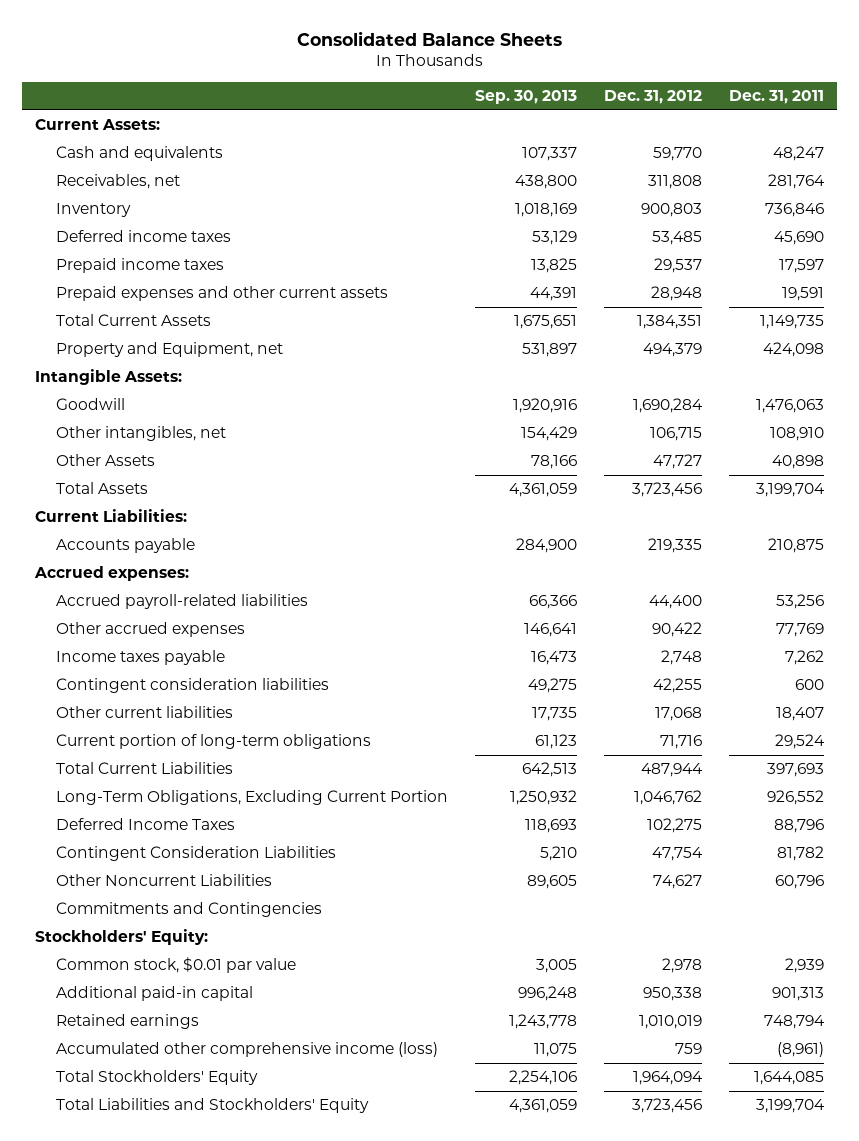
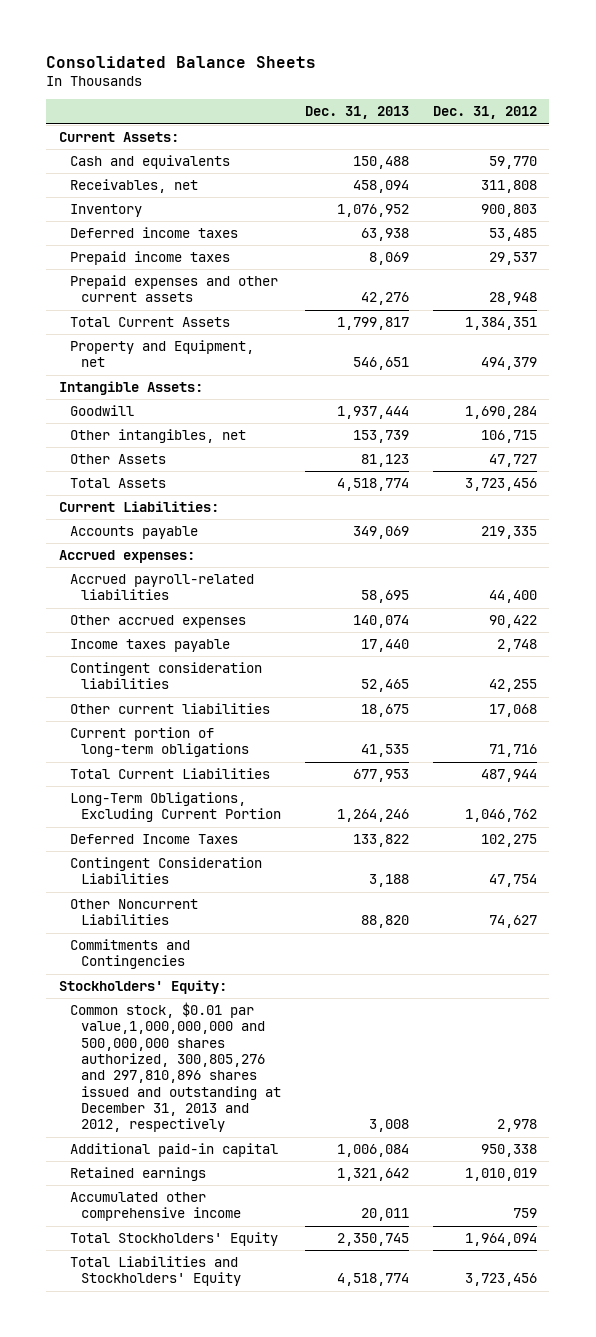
- | Sep. 30, 2013 | Dec. 31, 2012 | Dec. 31, 2011
+ | Dec. 31, 2013 | Dec. 31, 2012
- Common stock, $0.01 par value | 3,005 | 2,978 | 2,939
+ Common stock, $0.01 par value,1,000,000,000 and 500,000,000 shares authorized, 300,805,276 and 297,810,896 shares issued and outstanding at December 31, 2013 and 2012, respectively | 3,008 | 2,978
- Accumulated other comprehensive income (loss) | 11,075 | 759 | (8,961)
+ Accumulated other comprehensive income | 20,011 | 759

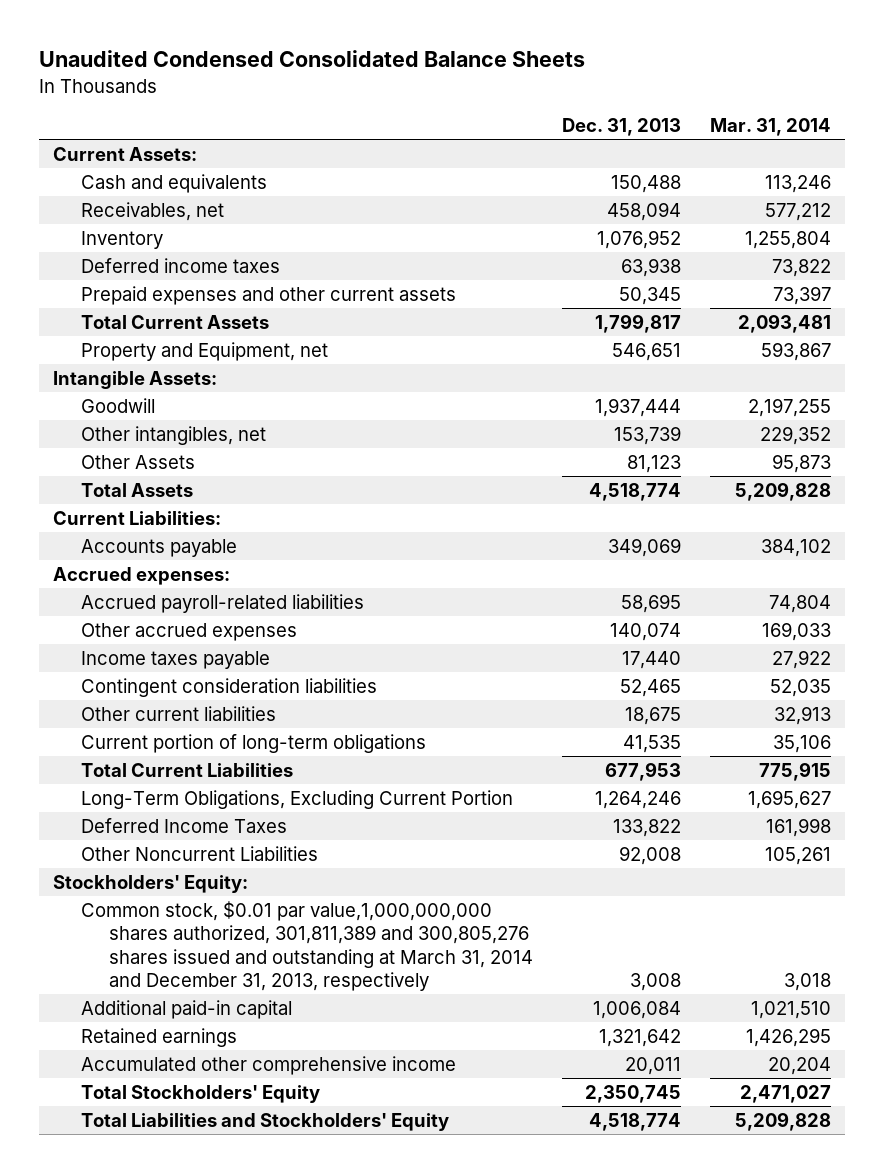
- Consolidated Balance Sheets
+ Unaudited Condensed Consolidated Balance Sheets
- | Dec. 31, 2013 | Dec. 31, 2012
+ | Dec. 31, 2013 | Mar. 31, 2014
- Prepaid income taxes | 8,069 | 29,537
- Prepaid expenses and other current assets | 42,276 | 28,948
+ Prepaid expenses and other current assets | 50,345 | 73,397
- Contingent Consideration Liabilities | 3,188 | 47,754
- Other Noncurrent Liabilities | 88,820 | 74,627
- Commitments and Contingencies
+ Other Noncurrent Liabilities | 92,008 | 105,261
- Common stock, $0.01 par value,1,000,000,000 and 500,000,000 shares authorized, 300,805,276 and 297,810,896 shares issued and outstanding at December 31, 2013 and 2012, respectively | 3,008 | 2,978
+ Common stock, $0.01 par value,1,000,000,000 shares authorized, 301,811,389 and 300,805,276 shares issued and outstanding at March 31, 2014 and December 31, 2013, respectively | 3,008 | 3,018

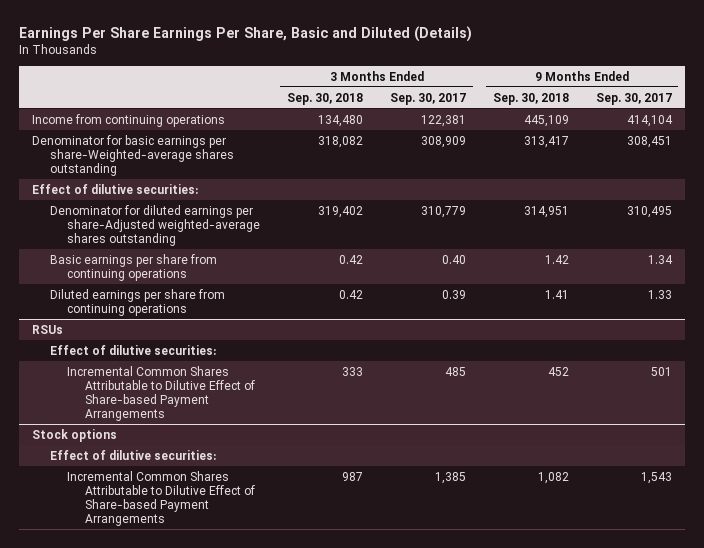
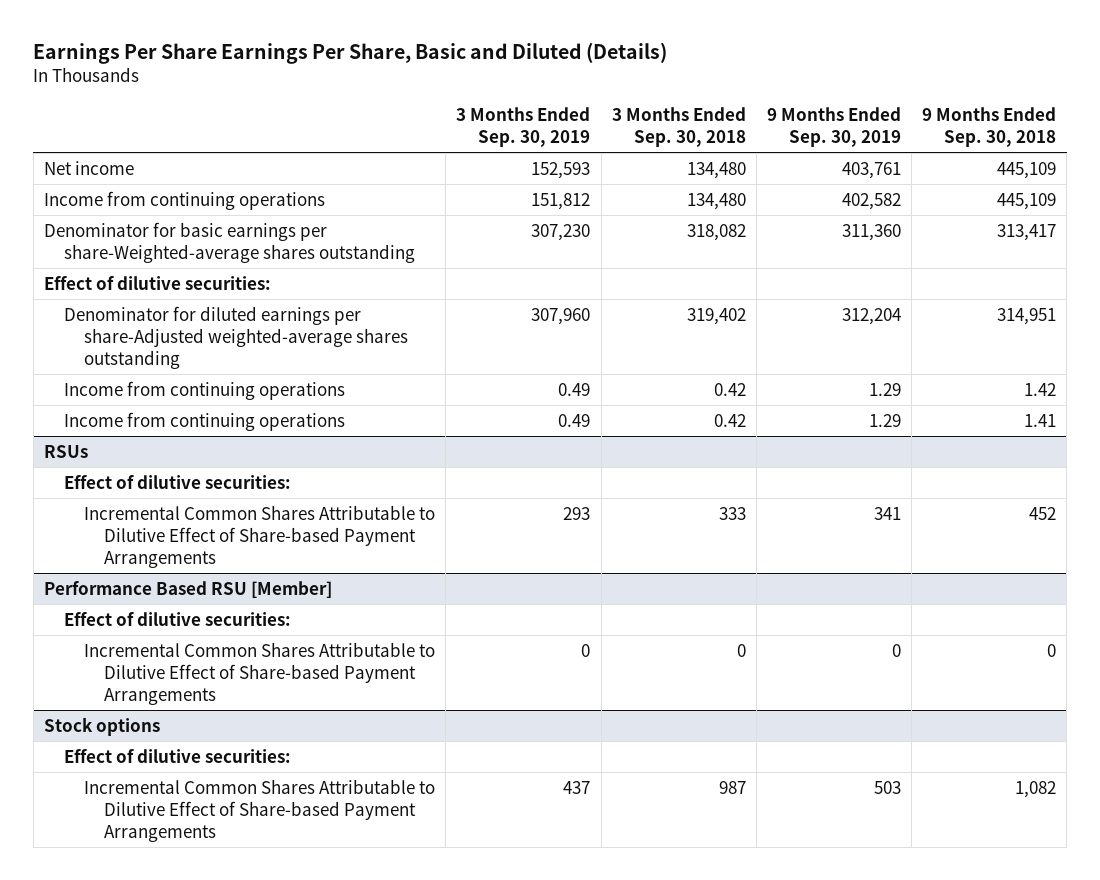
- | 3 Months Ended Sep. 30, 2018 | 3 Months Ended Sep. 30, 2017 | 9 Months Ended Sep. 30, 2018 | 9 Months Ended Sep. 30, 2017
+ | 3 Months Ended Sep. 30, 2019 | 3 Months Ended Sep. 30, 2018 | 9 Months Ended Sep. 30, 2019 | 9 Months Ended Sep. 30, 2018
+ Net income | 152,593 | 134,480 | 403,761 | 445,109
- Basic earnings per share from continuing operations | 0.42 | 0.40 | 1.42 | 1.34
- Diluted earnings per share from continuing operations | 0.42 | 0.39 | 1.41 | 1.33
+ Income from continuing operations | 0.49 | 0.42 | 1.29 | 1.42
+ Income from continuing operations | 0.49 | 0.42 | 1.29 | 1.41
+ Performance Based RSU [Member]
+ Effect of dilutive securities:
+ Incremental Common Shares Attributable to Dilutive Effect of Share-based Payment Arrangements | 0 | 0 | 0 | 0

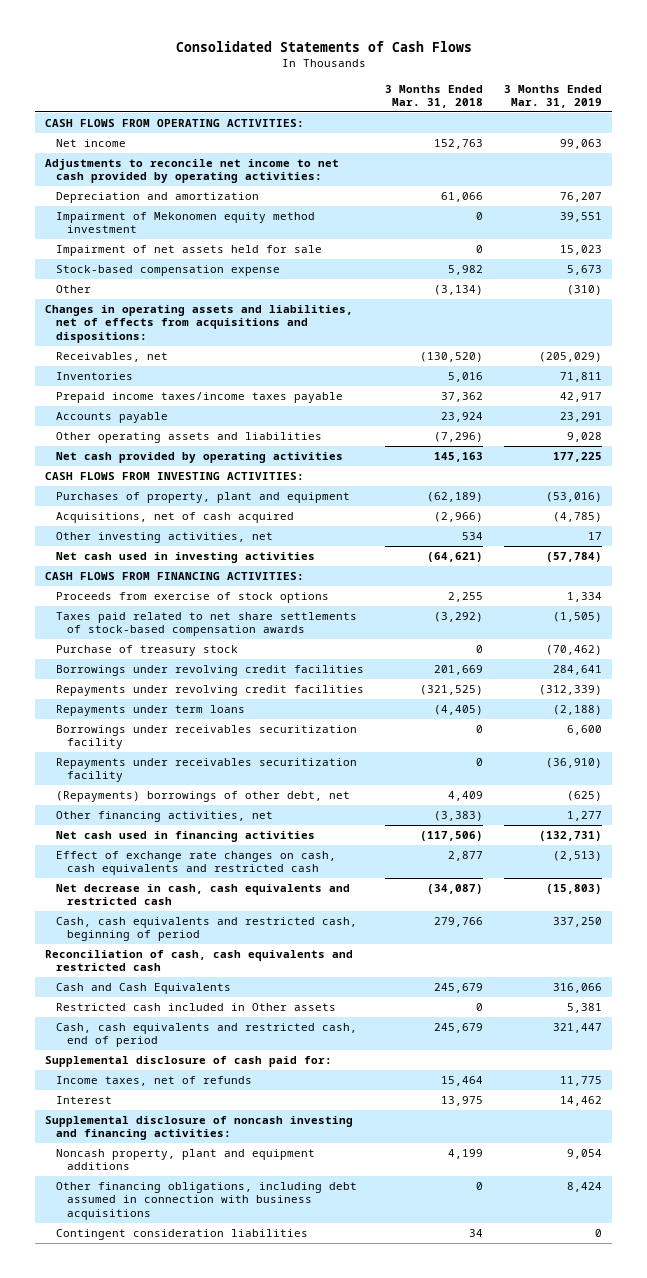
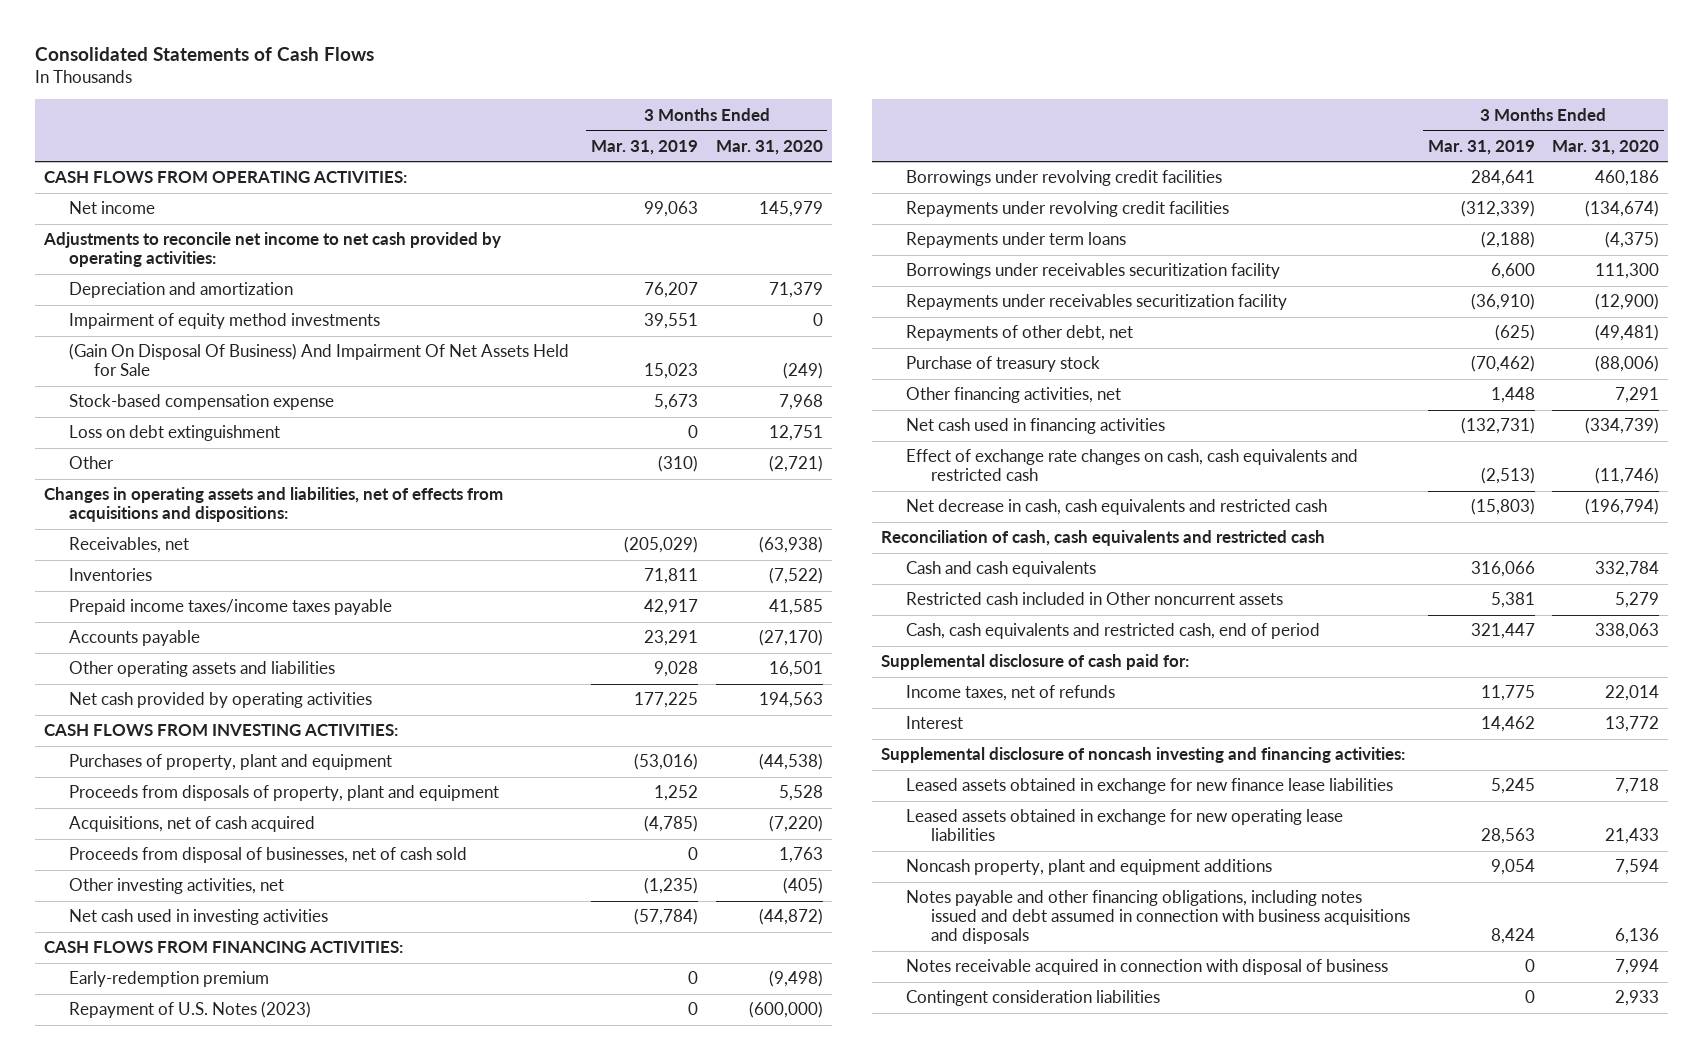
- | 3 Months Ended Mar. 31, 2018 | 3 Months Ended Mar. 31, 2019
+ | 3 Months Ended Mar. 31, 2019 | 3 Months Ended Mar. 31, 2020
- Impairment of Mekonomen equity method investment | 0 | 39,551
- Impairment of net assets held for sale | 0 | 15,023
+ Impairment of equity method investments | 39,551 | 0
+ (Gain On Disposal Of Business) And Impairment Of Net Assets Held for Sale | 15,023 | (249)
+ Loss on debt extinguishment | 0 | 12,751
+ Proceeds from disposals of property, plant and equipment | 1,252 | 5,528
- Other investing activities, net | 534 | 17
+ Proceeds from disposal of businesses, net of cash sold | 0 | 1,763
+ Other investing activities, net | (1,235) | (405)
- Proceeds from exercise of stock options | 2,255 | 1,334
- Taxes paid related to net share settlements of stock-based compensation awards | (3,292) | (1,505)
+ Early-redemption premium | 0 | (9,498)
+ Repayment of U.S. Notes (2023) | 0 | (600,000)
- (Repayments) borrowings of other debt, net | 4,409 | (625)
- Other financing activities, net | (3,383) | 1,277
+ Repayments of other debt, net | (625) | (49,481)
moved down: Purchase of treasury stock | (70,462) | (88,006)
+ Other financing activities, net | 1,448 | 7,291
- Cash, cash equivalents and restricted cash, beginning of period | 279,766 | 337,250
- Cash and Cash Equivalents | 245,679 | 316,066
- Restricted cash included in Other assets | 0 | 5,381
+ Cash and cash equivalents | 316,066 | 332,784
+ Restricted cash included in Other noncurrent assets | 5,381 | 5,279
+ Leased assets obtained in exchange for new finance lease liabilities | 5,245 | 7,718
+ Leased assets obtained in exchange for new operating lease liabilities | 28,563 | 21,433
- Other financing obligations, including debt assumed in connection with business acquisitions | 0 | 8,424
+ Notes payable and other financing obligations, including notes issued and debt assumed in connection with business acquisitions and disposals | 8,424 | 6,136
+ Notes receivable acquired in connection with disposal of business | 0 | 7,994

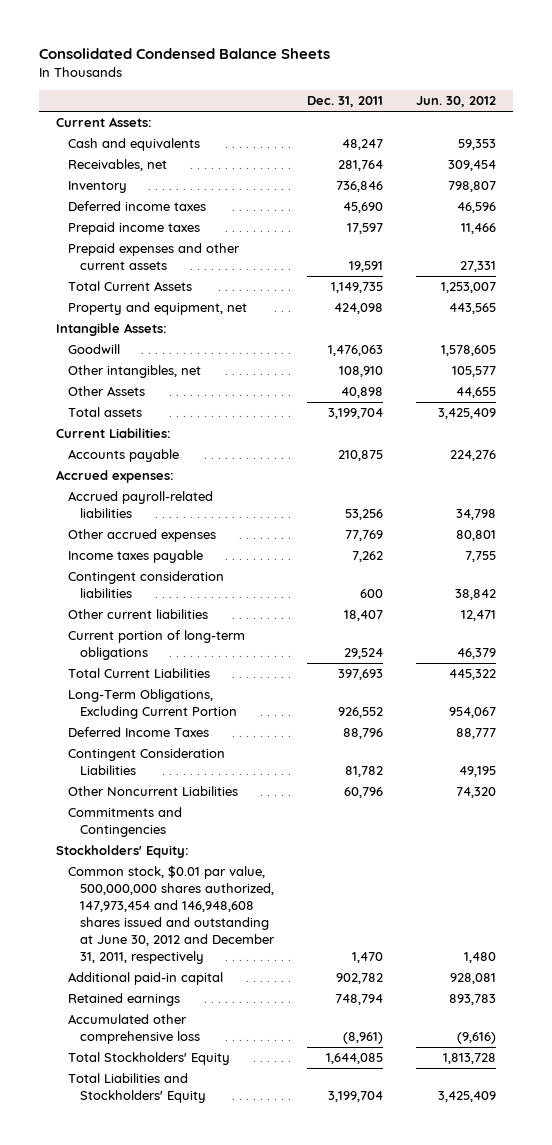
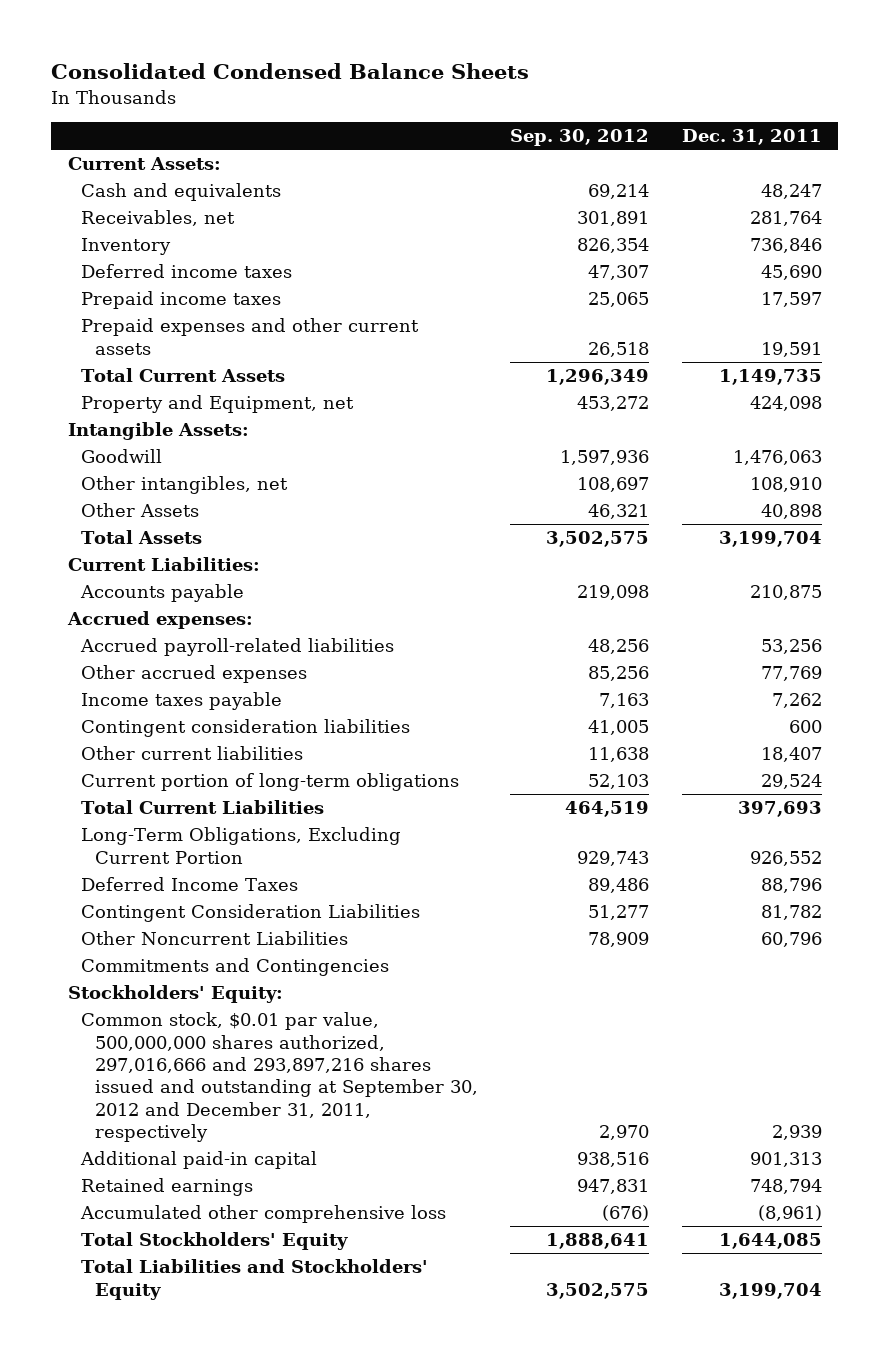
- | Dec. 31, 2011 | Jun. 30, 2012
+ | Sep. 30, 2012 | Dec. 31, 2011
- Property and equipment, net | 424,098 | 443,565
+ Property and Equipment, net | 453,272 | 424,098
- Total assets | 3,199,704 | 3,425,409
+ Total Assets | 3,502,575 | 3,199,704
- Common stock, $0.01 par value, 500,000,000 shares authorized, 147,973,454 and 146,948,608 shares issued and outstanding at June 30, 2012 and December 31, 2011, respectively | 1,470 | 1,480
- Additional paid-in capital | 902,782 | 928,081
+ Common stock, $0.01 par value, 500,000,000 shares authorized, 297,016,666 and 293,897,216 shares issued and outstanding at September 30, 2012 and December 31, 2011, respectively | 2,970 | 2,939
+ Additional paid-in capital | 938,516 | 901,313

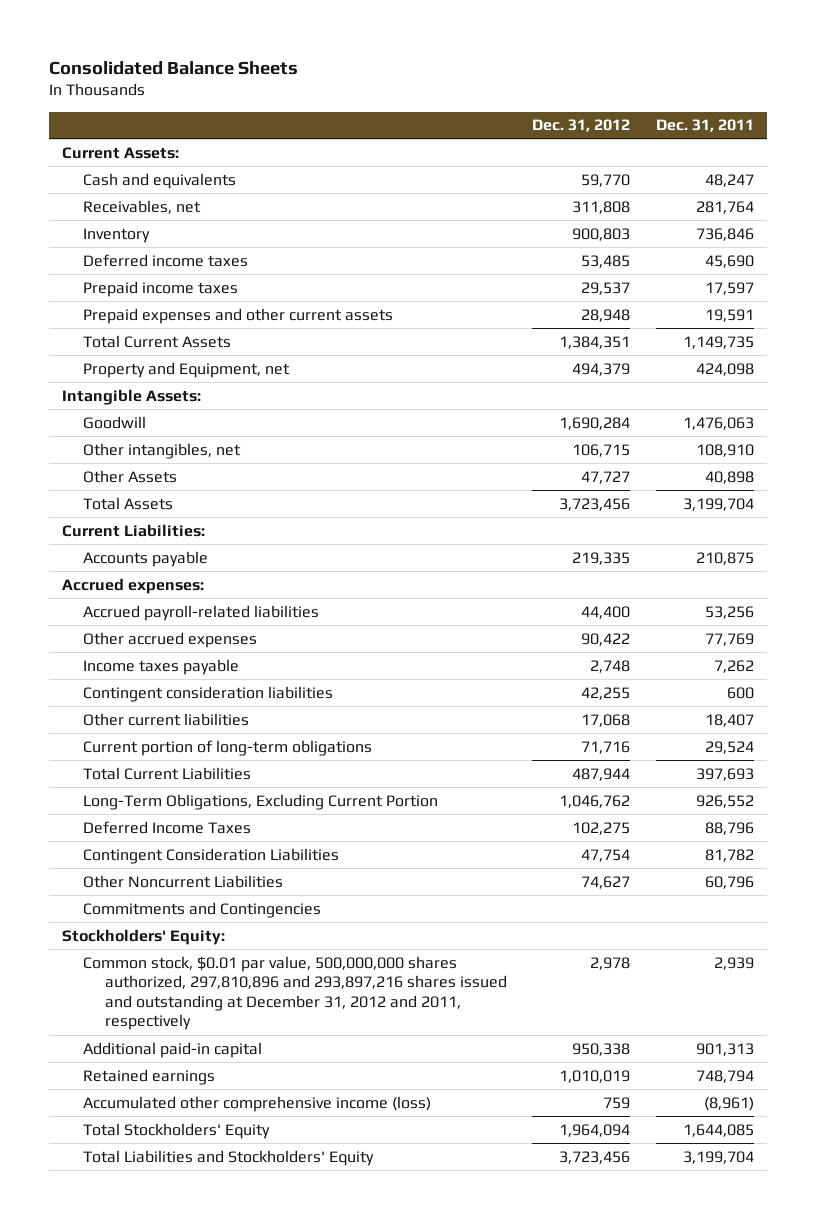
- Consolidated Condensed Balance Sheets
+ Consolidated Balance Sheets
- | Sep. 30, 2012 | Dec. 31, 2011
+ | Dec. 31, 2012 | Dec. 31, 2011
- Common stock, $0.01 par value, 500,000,000 shares authorized, 297,016,666 and 293,897,216 shares issued and outstanding at September 30, 2012 and December 31, 2011, respectively | 2,970 | 2,939
+ Common stock, $0.01 par value, 500,000,000 shares authorized, 297,810,896 and 293,897,216 shares issued and outstanding at December 31, 2012 and 2011, respectively | 2,978 | 2,939
- Accumulated other comprehensive loss | (676) | (8,961)
+ Accumulated other comprehensive income (loss) | 759 | (8,961)

